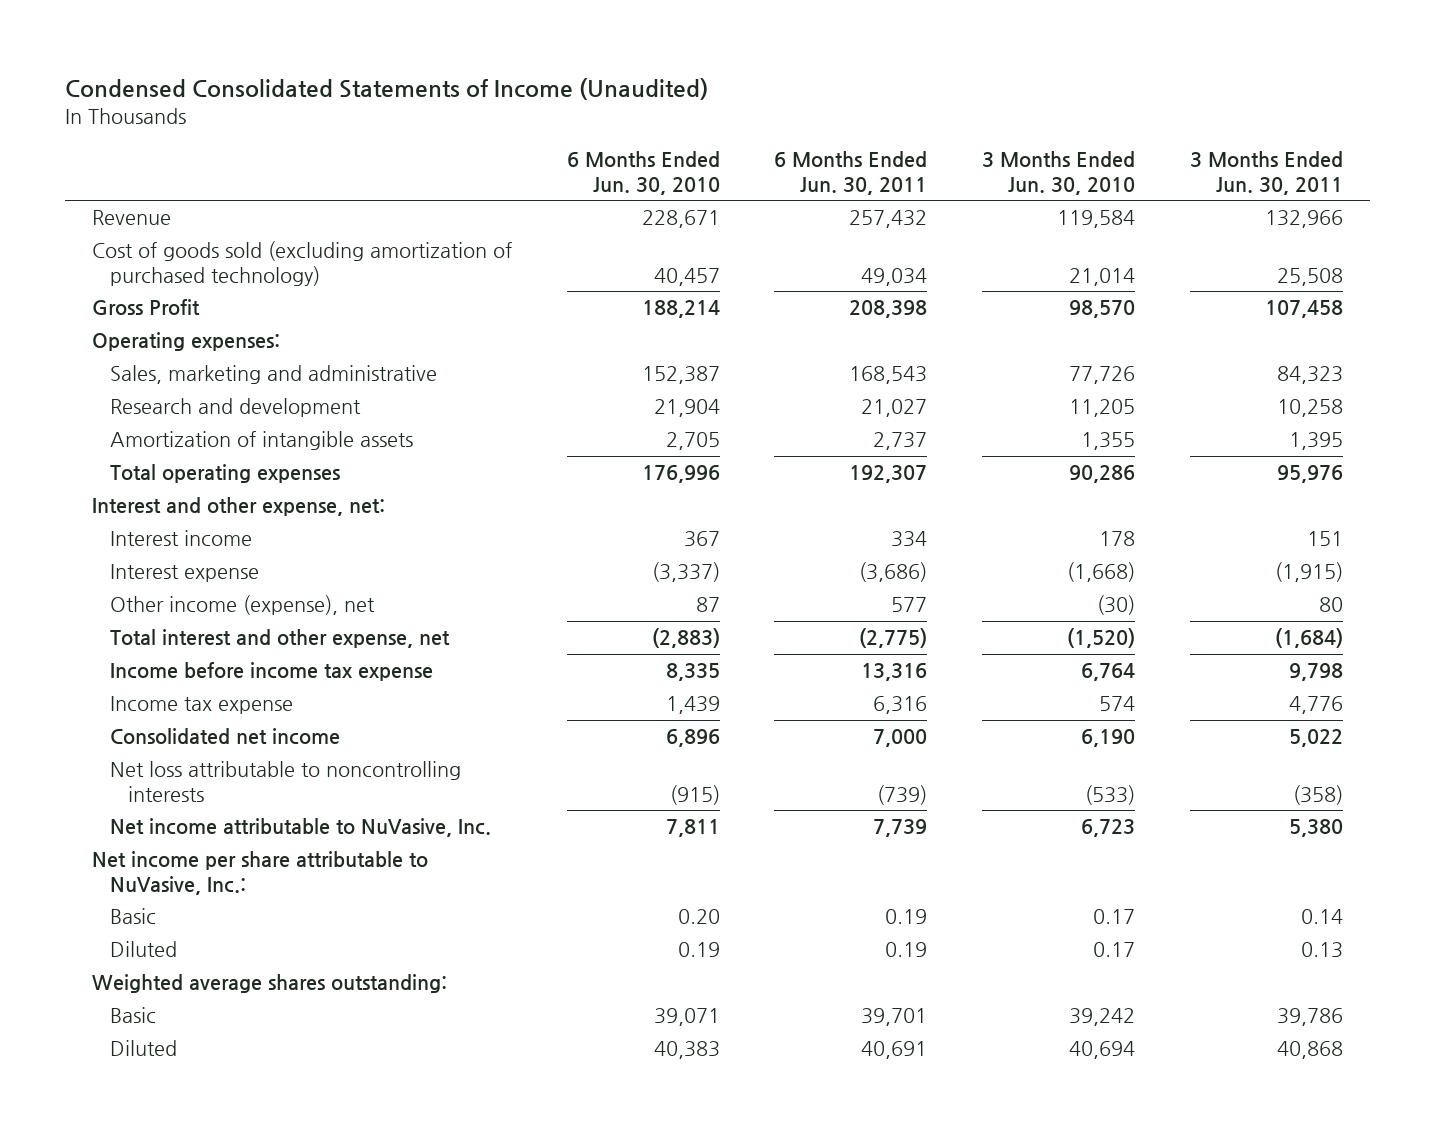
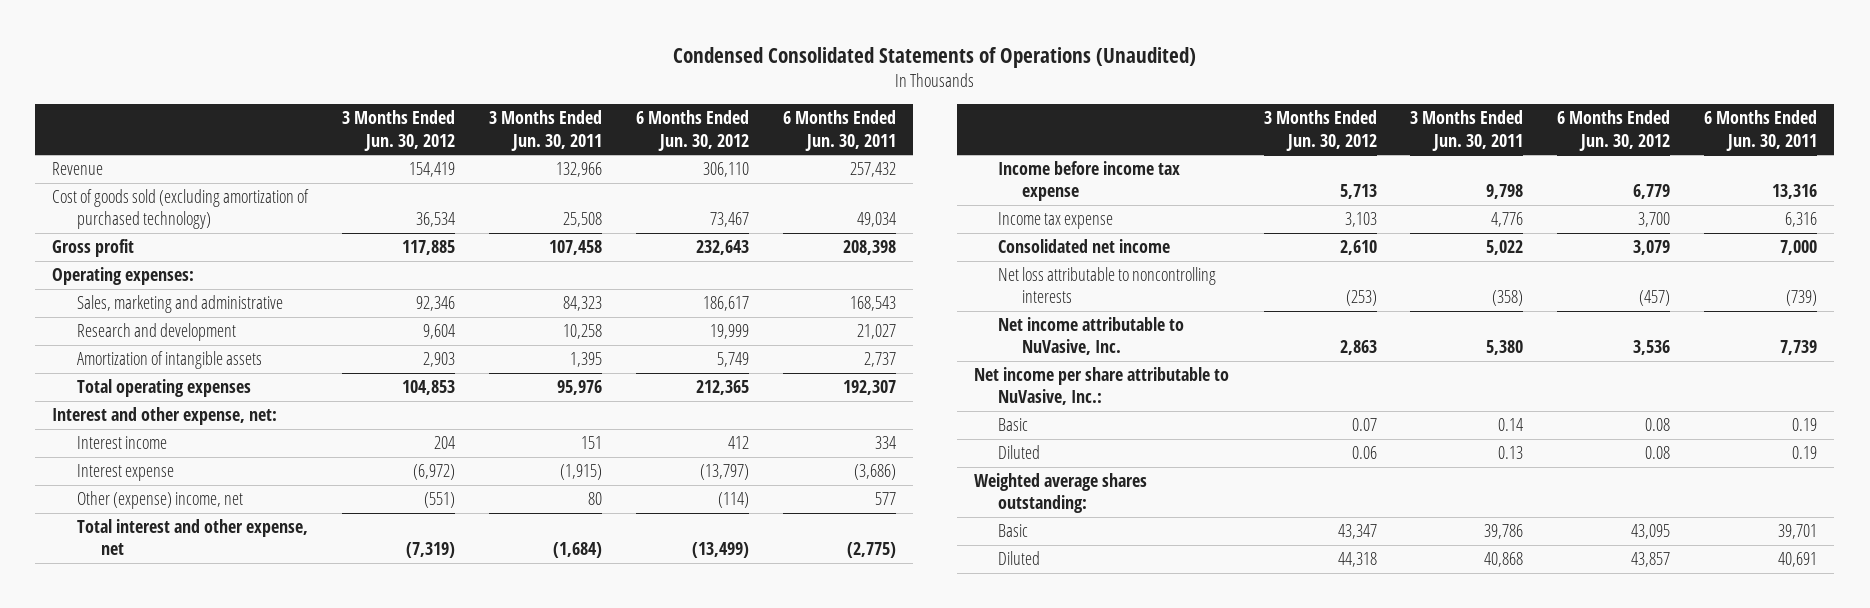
- Condensed Consolidated Statements of Income (Unaudited)
+ Condensed Consolidated Statements of Operations (Unaudited)
- | 6 Months Ended Jun. 30, 2010 | 6 Months Ended Jun. 30, 2011 | 3 Months Ended Jun. 30, 2010 | 3 Months Ended Jun. 30, 2011
+ | 3 Months Ended Jun. 30, 2012 | 3 Months Ended Jun. 30, 2011 | 6 Months Ended Jun. 30, 2012 | 6 Months Ended Jun. 30, 2011
- Gross Profit | 188,214 | 208,398 | 98,570 | 107,458
+ Gross profit | 117,885 | 107,458 | 232,643 | 208,398
- Other income (expense), net | 87 | 577 | (30) | 80
+ Other (expense) income, net | (551) | 80 | (114) | 577

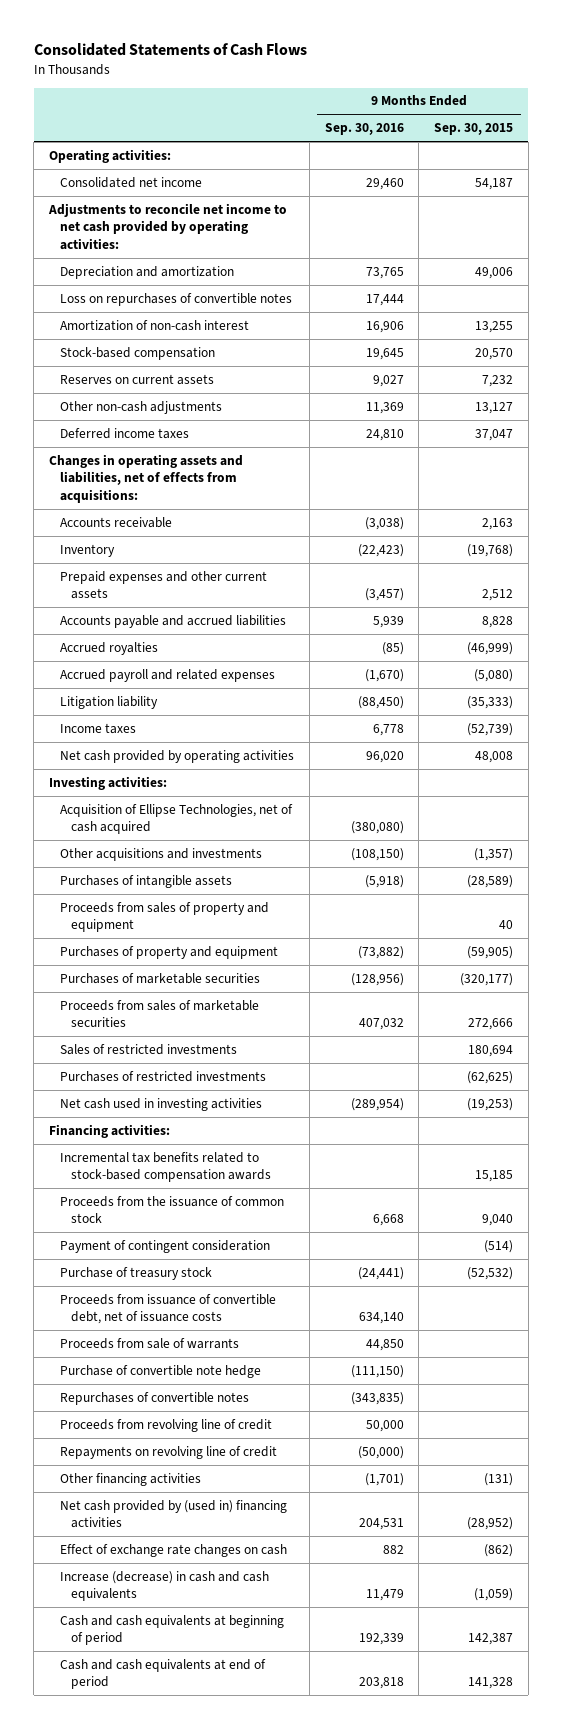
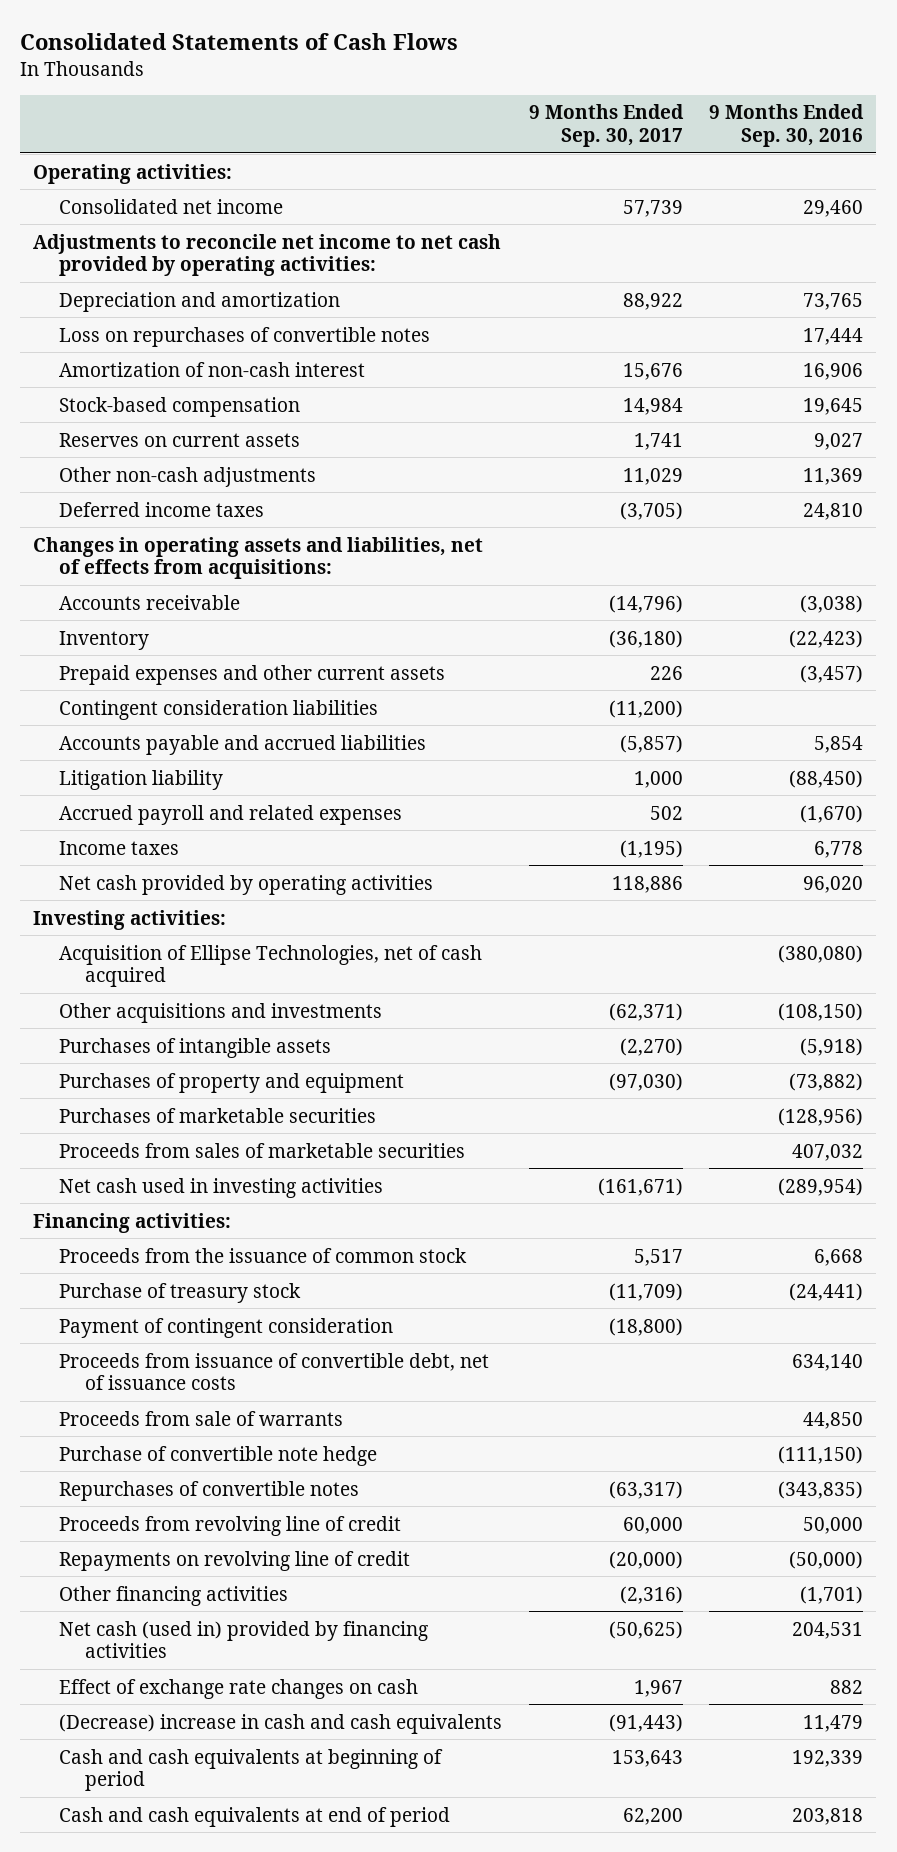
- | 9 Months Ended Sep. 30, 2016 | 9 Months Ended Sep. 30, 2015
+ | 9 Months Ended Sep. 30, 2017 | 9 Months Ended Sep. 30, 2016
- Accounts payable and accrued liabilities | 5,939 | 8,828
- Accrued royalties | (85) | (46,999)
+ Contingent consideration liabilities | (11,200) |
+ Accounts payable and accrued liabilities | (5,857) | 5,854
moved down: Accrued payroll and related expenses | 502 | (1,670)
- Proceeds from sales of property and equipment | | 40
- Sales of restricted investments | | 180,694
- Purchases of restricted investments | | (62,625)
- Incremental tax benefits related to stock-based compensation awards | | 15,185
moved down: Payment of contingent consideration | (18,800) |
- Net cash provided by (used in) financing activities | 204,531 | (28,952)
+ Net cash (used in) provided by financing activities | (50,625) | 204,531
- Increase (decrease) in cash and cash equivalents | 11,479 | (1,059)
+ (Decrease) increase in cash and cash equivalents | (91,443) | 11,479

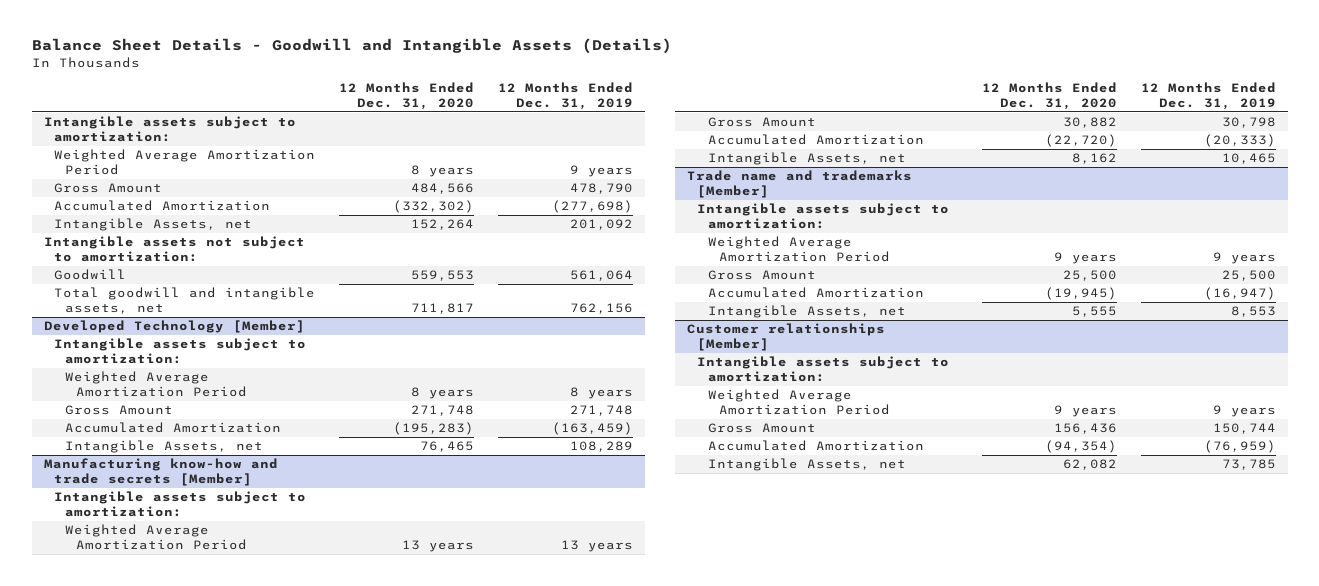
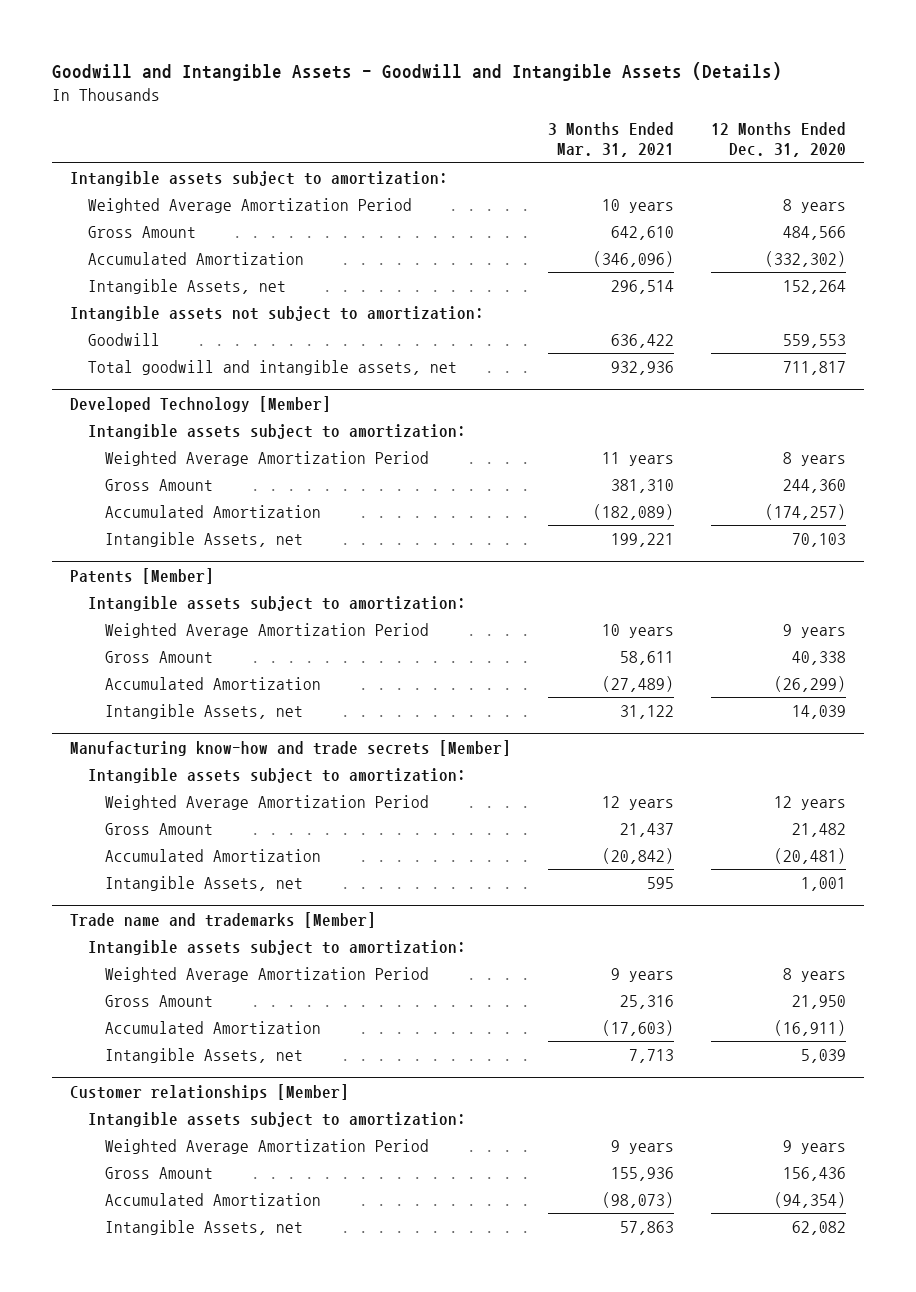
- Balance Sheet Details - Goodwill and Intangible Assets (Details)
+ Goodwill and Intangible Assets - Goodwill and Intangible Assets (Details)
- | 12 Months Ended Dec. 31, 2020 | 12 Months Ended Dec. 31, 2019
+ | 3 Months Ended Mar. 31, 2021 | 12 Months Ended Dec. 31, 2020
@ Developed Technology [Member]
- Gross Amount | 271,748 | 271,748
- Accumulated Amortization | (195,283) | (163,459)
- Intangible Assets, net | 76,465 | 108,289
+ Gross Amount | 381,310 | 244,360
+ Accumulated Amortization | (182,089) | (174,257)
+ Intangible Assets, net | 199,221 | 70,103
+ Patents [Member]
+ Intangible assets subject to amortization:
+ Weighted Average Amortization Period | 10 years | 9 years
+ Gross Amount | 58,611 | 40,338
+ Accumulated Amortization | (27,489) | (26,299)
+ Intangible Assets, net | 31,122 | 14,039
@ Manufacturing know-how and trade secrets [Member]
- Weighted Average Amortization Period | 13 years | 13 years
- Gross Amount | 30,882 | 30,798
- Accumulated Amortization | (22,720) | (20,333)
- Intangible Assets, net | 8,162 | 10,465
+ Weighted Average Amortization Period | 12 years | 12 years
+ Gross Amount | 21,437 | 21,482
+ Accumulated Amortization | (20,842) | (20,481)
+ Intangible Assets, net | 595 | 1,001
@ Trade name and trademarks [Member]
- Weighted Average Amortization Period | 9 years | 9 years
- Gross Amount | 25,500 | 25,500
- Accumulated Amortization | (19,945) | (16,947)
- Intangible Assets, net | 5,555 | 8,553
+ Weighted Average Amortization Period | 9 years | 8 years
+ Gross Amount | 25,316 | 21,950
+ Accumulated Amortization | (17,603) | (16,911)
+ Intangible Assets, net | 7,713 | 5,039

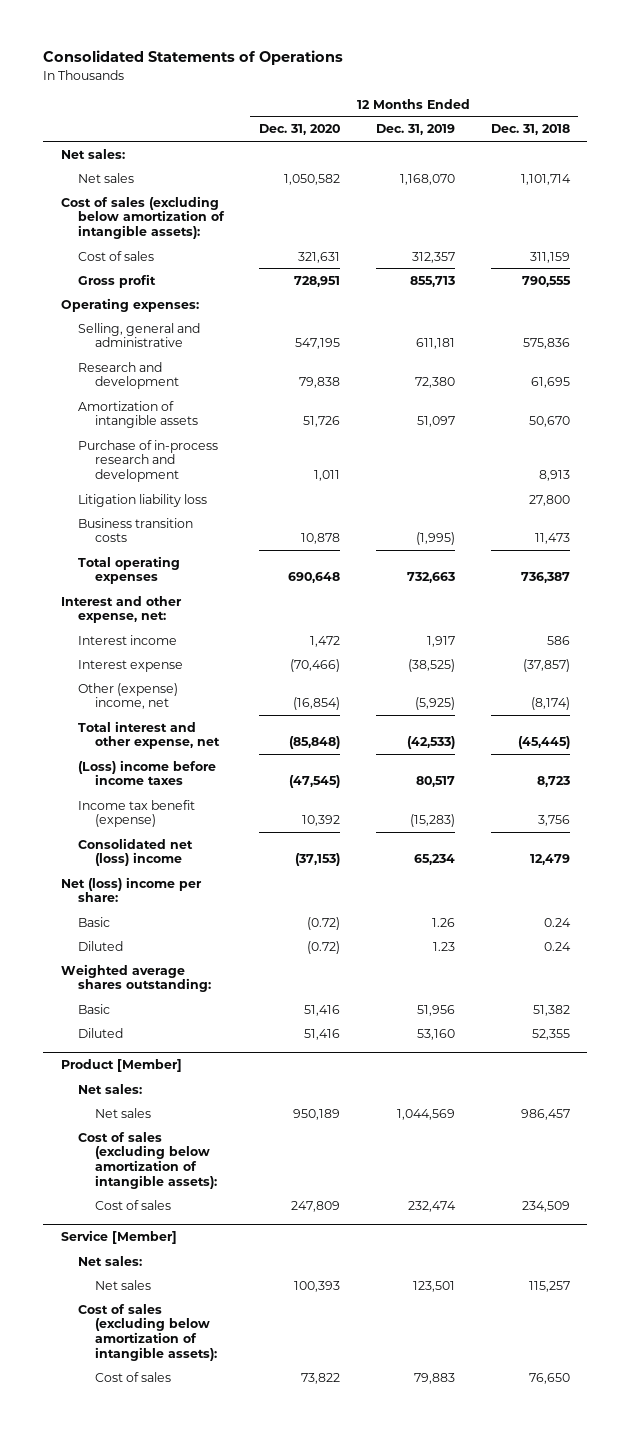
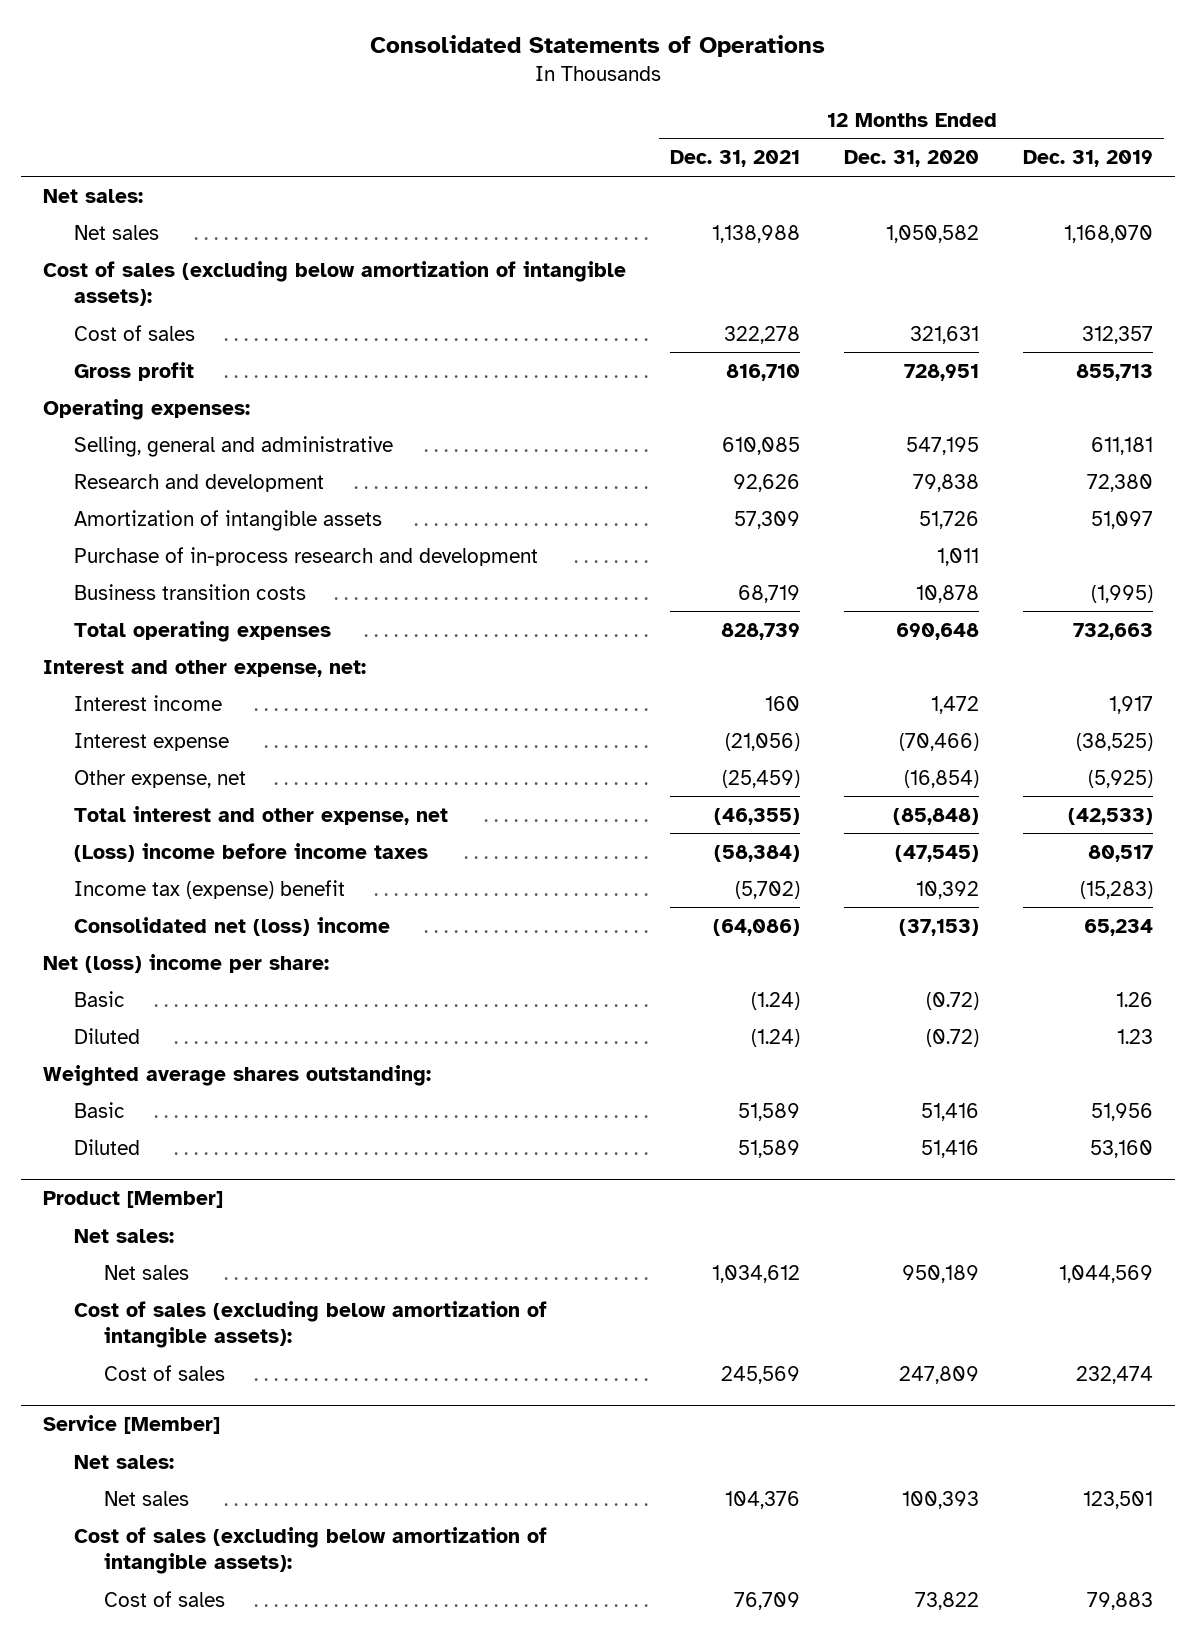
- | 12 Months Ended Dec. 31, 2020 | 12 Months Ended Dec. 31, 2019 | 12 Months Ended Dec. 31, 2018
+ | 12 Months Ended Dec. 31, 2021 | 12 Months Ended Dec. 31, 2020 | 12 Months Ended Dec. 31, 2019
- Litigation liability loss | | | 27,800
- Other (expense) income, net | (16,854) | (5,925) | (8,174)
+ Other expense, net | (25,459) | (16,854) | (5,925)
- Income tax benefit (expense) | 10,392 | (15,283) | 3,756
+ Income tax (expense) benefit | (5,702) | 10,392 | (15,283)

